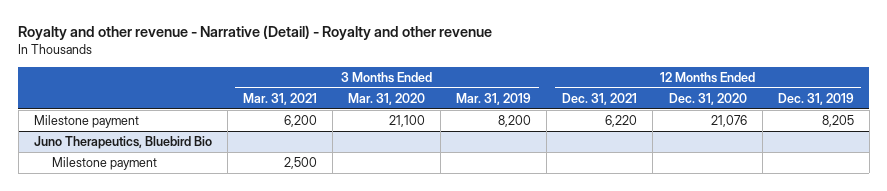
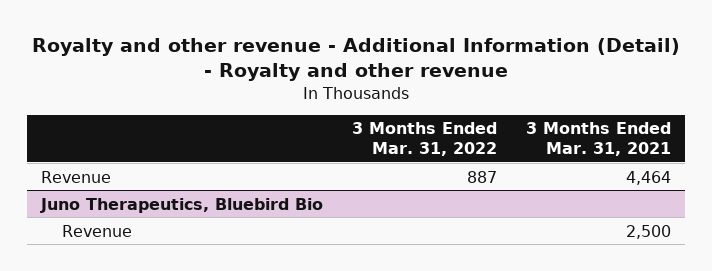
- Royalty and other revenue - Narrative (Detail) - Royalty and other revenue
+ Royalty and other revenue - Additional Information (Detail) - Royalty and other revenue
- | 3 Months Ended Mar. 31, 2021 | 3 Months Ended Mar. 31, 2020 | 3 Months Ended Mar. 31, 2019 | 12 Months Ended Dec. 31, 2021 | 12 Months Ended Dec. 31, 2020 | 12 Months Ended Dec. 31, 2019
+ | 3 Months Ended Mar. 31, 2022 | 3 Months Ended Mar. 31, 2021
- Milestone payment | 6,200 | 21,100 | 8,200 | 6,220 | 21,076 | 8,205
+ Revenue | 887 | 4,464
@ Juno Therapeutics, Bluebird Bio
- Milestone payment | 2,500 | | | | |
+ Revenue | | 2,500

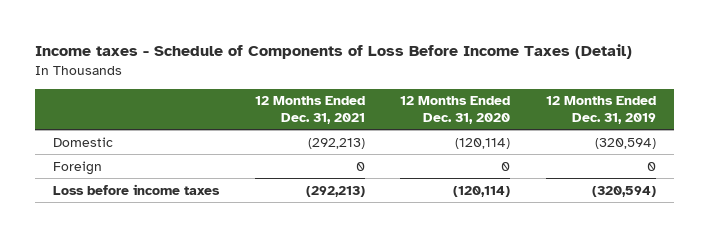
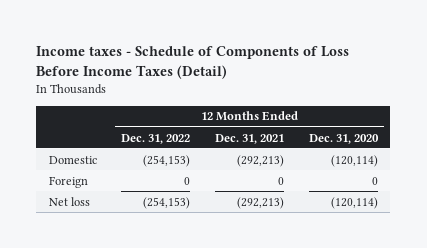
- | 12 Months Ended Dec. 31, 2021 | 12 Months Ended Dec. 31, 2020 | 12 Months Ended Dec. 31, 2019
+ | 12 Months Ended Dec. 31, 2022 | 12 Months Ended Dec. 31, 2021 | 12 Months Ended Dec. 31, 2020
- Loss before income taxes | (292,213) | (120,114) | (320,594)
+ Net loss | (254,153) | (292,213) | (120,114)

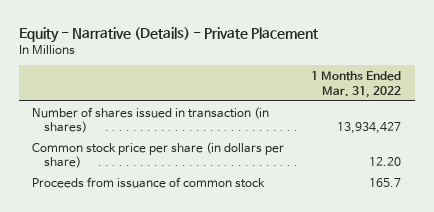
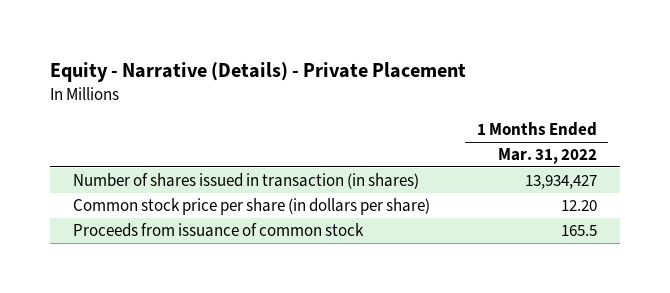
- Proceeds from issuance of common stock | 165.7
+ Proceeds from issuance of common stock | 165.5

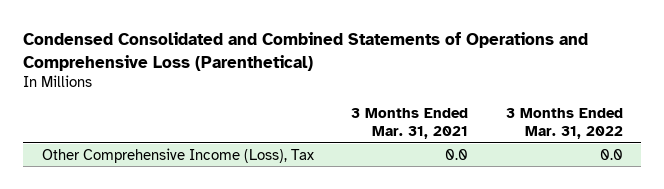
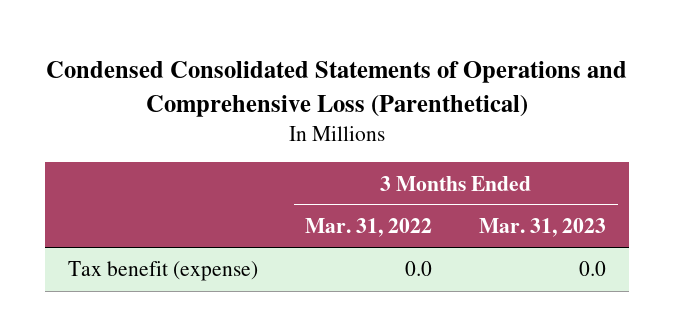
- Condensed Consolidated and Combined Statements of Operations and Comprehensive Loss (Parenthetical)
+ Condensed Consolidated Statements of Operations and Comprehensive Loss (Parenthetical)
- | 3 Months Ended Mar. 31, 2021 | 3 Months Ended Mar. 31, 2022
+ | 3 Months Ended Mar. 31, 2022 | 3 Months Ended Mar. 31, 2023
- Other Comprehensive Income (Loss), Tax | 0.0 | 0.0
+ Tax benefit (expense) | 0.0 | 0.0

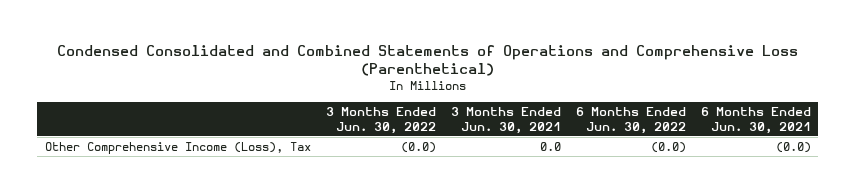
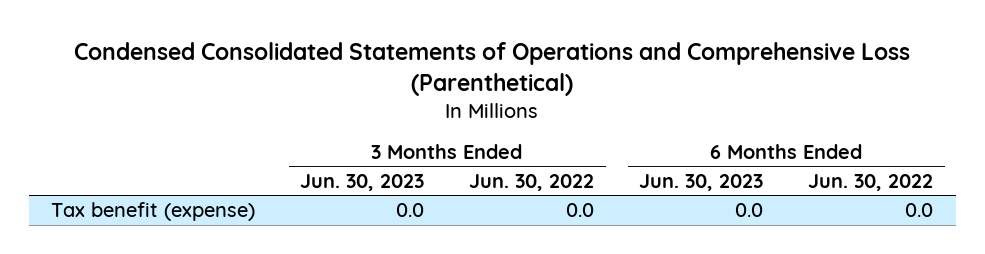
- Condensed Consolidated and Combined Statements of Operations and Comprehensive Loss (Parenthetical)
+ Condensed Consolidated Statements of Operations and Comprehensive Loss (Parenthetical)
- | 3 Months Ended Jun. 30, 2022 | 3 Months Ended Jun. 30, 2021 | 6 Months Ended Jun. 30, 2022 | 6 Months Ended Jun. 30, 2021
+ | 3 Months Ended Jun. 30, 2023 | 3 Months Ended Jun. 30, 2022 | 6 Months Ended Jun. 30, 2023 | 6 Months Ended Jun. 30, 2022
- Other Comprehensive Income (Loss), Tax | (0.0) | 0.0 | (0.0) | (0.0)
+ Tax benefit (expense) | 0.0 | 0.0 | 0.0 | 0.0

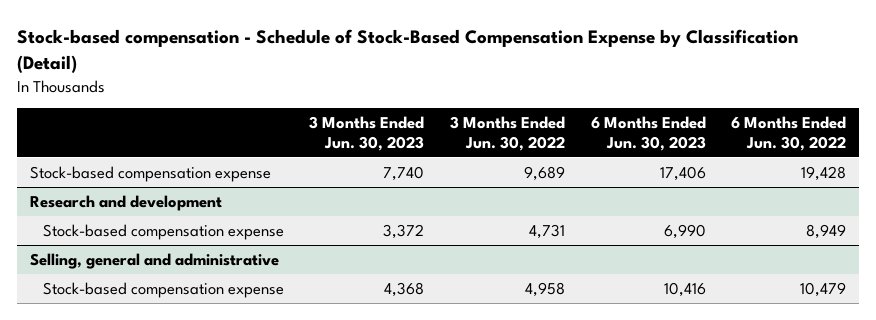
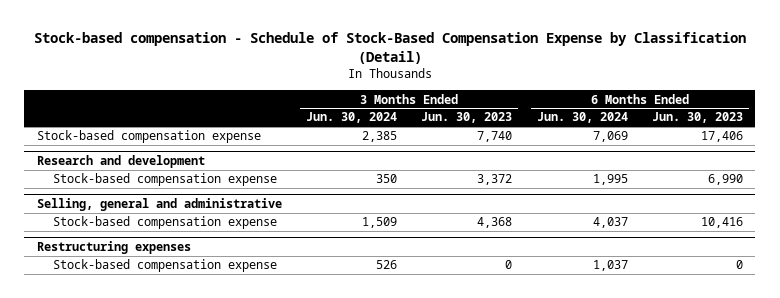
- | 3 Months Ended Jun. 30, 2023 | 3 Months Ended Jun. 30, 2022 | 6 Months Ended Jun. 30, 2023 | 6 Months Ended Jun. 30, 2022
+ | 3 Months Ended Jun. 30, 2024 | 3 Months Ended Jun. 30, 2023 | 6 Months Ended Jun. 30, 2024 | 6 Months Ended Jun. 30, 2023
+ Restructuring expenses
+ Stock-based compensation expense | 526 | 0 | 1,037 | 0

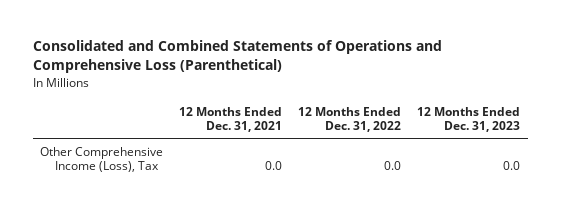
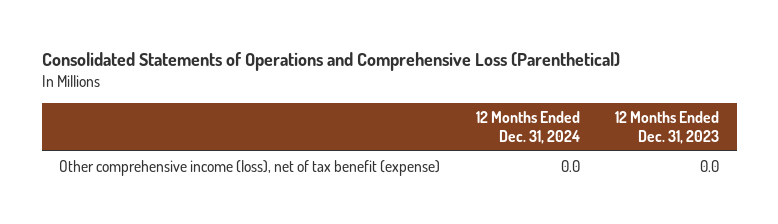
- Consolidated and Combined Statements of Operations and Comprehensive Loss (Parenthetical)
+ Consolidated Statements of Operations and Comprehensive Loss (Parenthetical)
- | 12 Months Ended Dec. 31, 2021 | 12 Months Ended Dec. 31, 2022 | 12 Months Ended Dec. 31, 2023
+ | 12 Months Ended Dec. 31, 2024 | 12 Months Ended Dec. 31, 2023
- Other Comprehensive Income (Loss), Tax | 0.0 | 0.0 | 0.0
+ Other comprehensive income (loss), net of tax benefit (expense) | 0.0 | 0.0

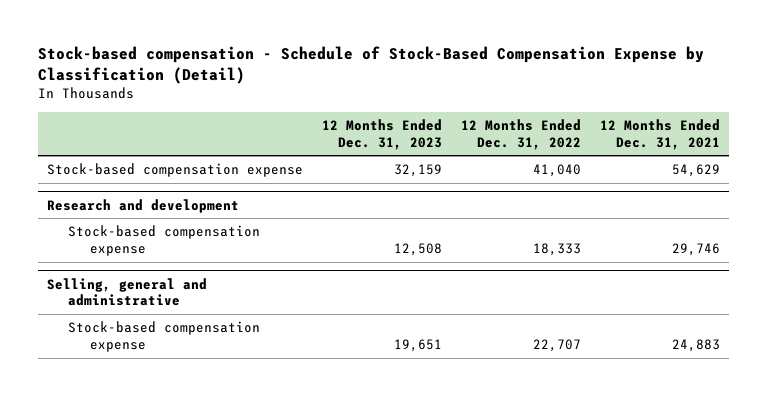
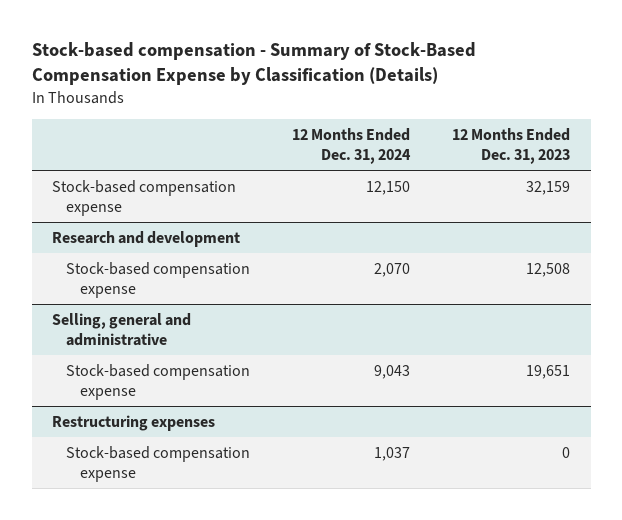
- Stock-based compensation - Schedule of Stock-Based Compensation Expense by Classification (Detail)
+ Stock-based compensation - Summary of Stock-Based Compensation Expense by Classification (Details)
- | 12 Months Ended Dec. 31, 2023 | 12 Months Ended Dec. 31, 2022 | 12 Months Ended Dec. 31, 2021
+ | 12 Months Ended Dec. 31, 2024 | 12 Months Ended Dec. 31, 2023
+ Restructuring expenses
+ Stock-based compensation expense | 1,037 | 0

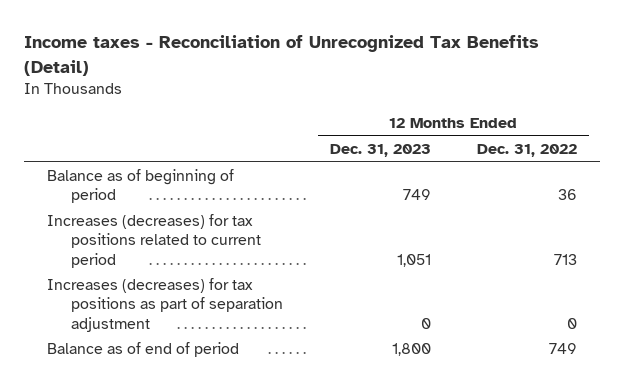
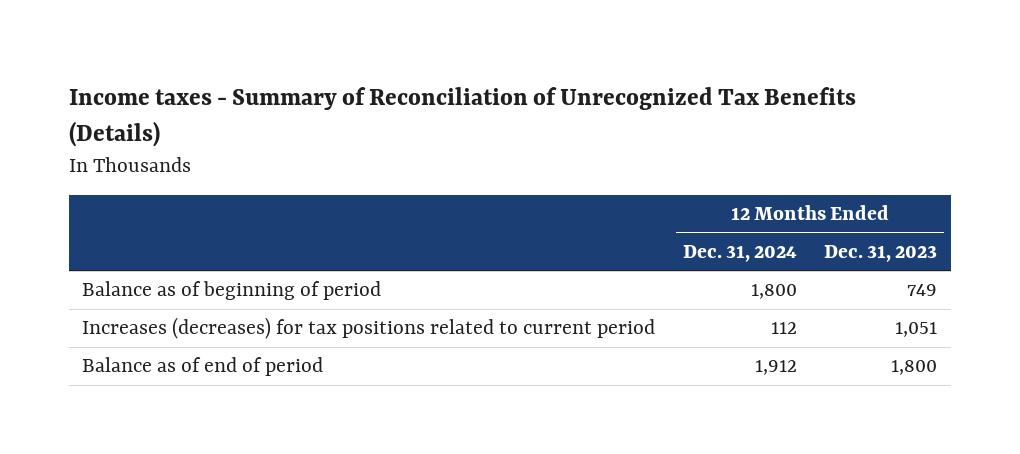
- Income taxes - Reconciliation of Unrecognized Tax Benefits (Detail)
+ Income taxes - Summary of Reconciliation of Unrecognized Tax Benefits (Details)
- | 12 Months Ended Dec. 31, 2023 | 12 Months Ended Dec. 31, 2022
+ | 12 Months Ended Dec. 31, 2024 | 12 Months Ended Dec. 31, 2023
- Increases (decreases) for tax positions as part of separation adjustment | 0 | 0

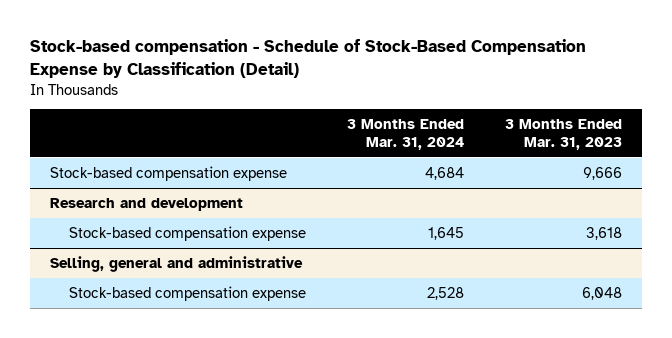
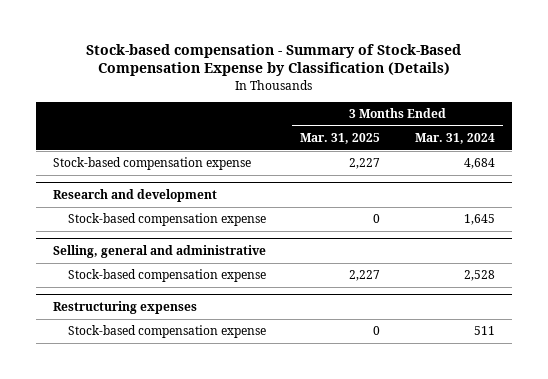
- Stock-based compensation - Schedule of Stock-Based Compensation Expense by Classification (Detail)
+ Stock-based compensation - Summary of Stock-Based Compensation Expense by Classification (Details)
- | 3 Months Ended Mar. 31, 2024 | 3 Months Ended Mar. 31, 2023
+ | 3 Months Ended Mar. 31, 2025 | 3 Months Ended Mar. 31, 2024
+ Restructuring expenses
+ Stock-based compensation expense | 0 | 511

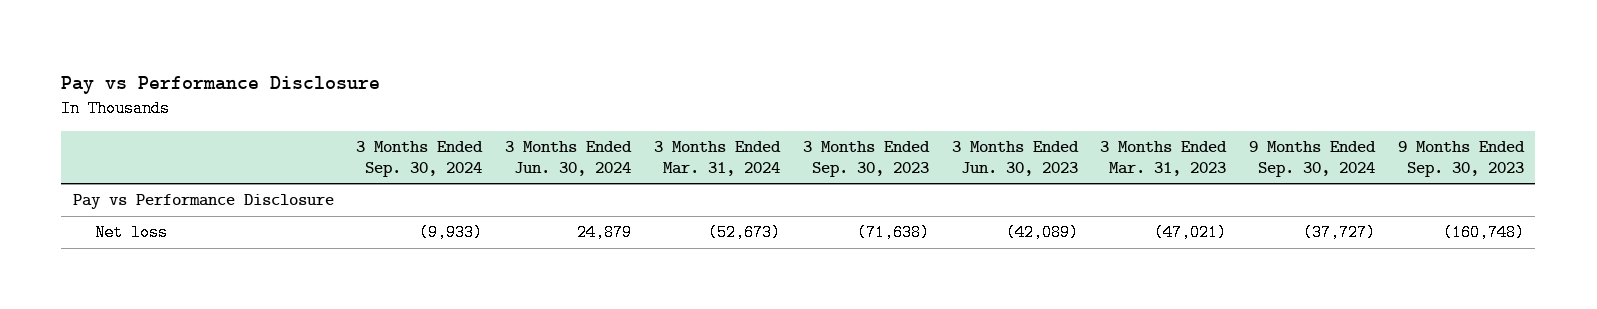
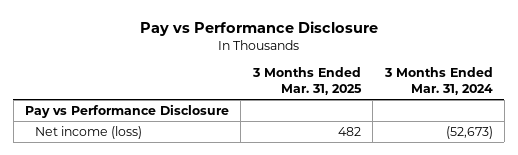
- | 3 Months Ended Sep. 30, 2024 | 3 Months Ended Jun. 30, 2024 | 3 Months Ended Mar. 31, 2024 | 3 Months Ended Sep. 30, 2023 | 3 Months Ended Jun. 30, 2023 | 3 Months Ended Mar. 31, 2023 | 9 Months Ended Sep. 30, 2024 | 9 Months Ended Sep. 30, 2023
+ | 3 Months Ended Mar. 31, 2025 | 3 Months Ended Mar. 31, 2024
- Net loss | (9,933) | 24,879 | (52,673) | (71,638) | (42,089) | (47,021) | (37,727) | (160,748)
+ Net income (loss) | 482 | (52,673)

